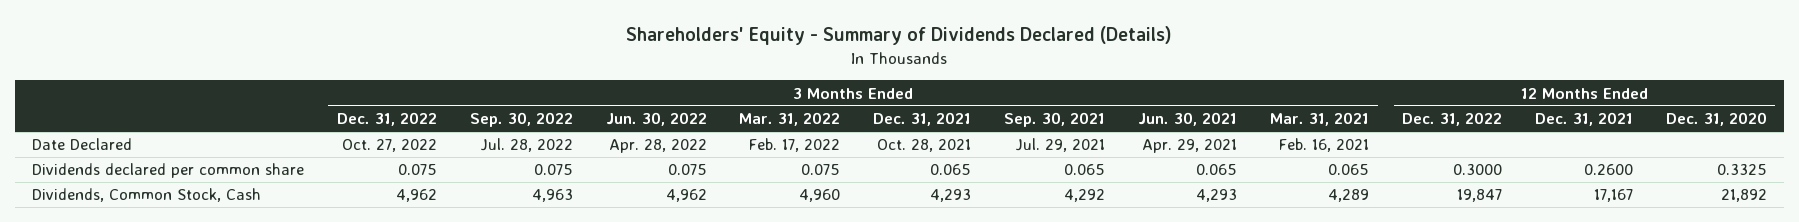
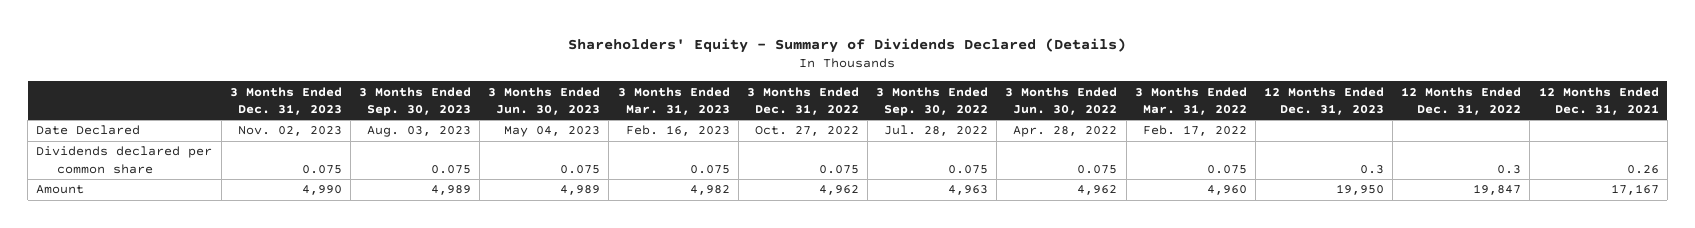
- | 3 Months Ended Dec. 31, 2022 | 3 Months Ended Sep. 30, 2022 | 3 Months Ended Jun. 30, 2022 | 3 Months Ended Mar. 31, 2022 | 3 Months Ended Dec. 31, 2021 | 3 Months Ended Sep. 30, 2021 | 3 Months Ended Jun. 30, 2021 | 3 Months Ended Mar. 31, 2021 | 12 Months Ended Dec. 31, 2022 | 12 Months Ended Dec. 31, 2021 | 12 Months Ended Dec. 31, 2020
+ | 3 Months Ended Dec. 31, 2023 | 3 Months Ended Sep. 30, 2023 | 3 Months Ended Jun. 30, 2023 | 3 Months Ended Mar. 31, 2023 | 3 Months Ended Dec. 31, 2022 | 3 Months Ended Sep. 30, 2022 | 3 Months Ended Jun. 30, 2022 | 3 Months Ended Mar. 31, 2022 | 12 Months Ended Dec. 31, 2023 | 12 Months Ended Dec. 31, 2022 | 12 Months Ended Dec. 31, 2021
- Dividends declared per common share | 0.075 | 0.075 | 0.075 | 0.075 | 0.065 | 0.065 | 0.065 | 0.065 | 0.3000 | 0.2600 | 0.3325
- Dividends, Common Stock, Cash | 4,962 | 4,963 | 4,962 | 4,960 | 4,293 | 4,292 | 4,293 | 4,289 | 19,847 | 17,167 | 21,892
+ Dividends declared per common share | 0.075 | 0.075 | 0.075 | 0.075 | 0.075 | 0.075 | 0.075 | 0.075 | 0.3 | 0.3 | 0.26
+ Amount | 4,990 | 4,989 | 4,989 | 4,982 | 4,962 | 4,963 | 4,962 | 4,960 | 19,950 | 19,847 | 17,167

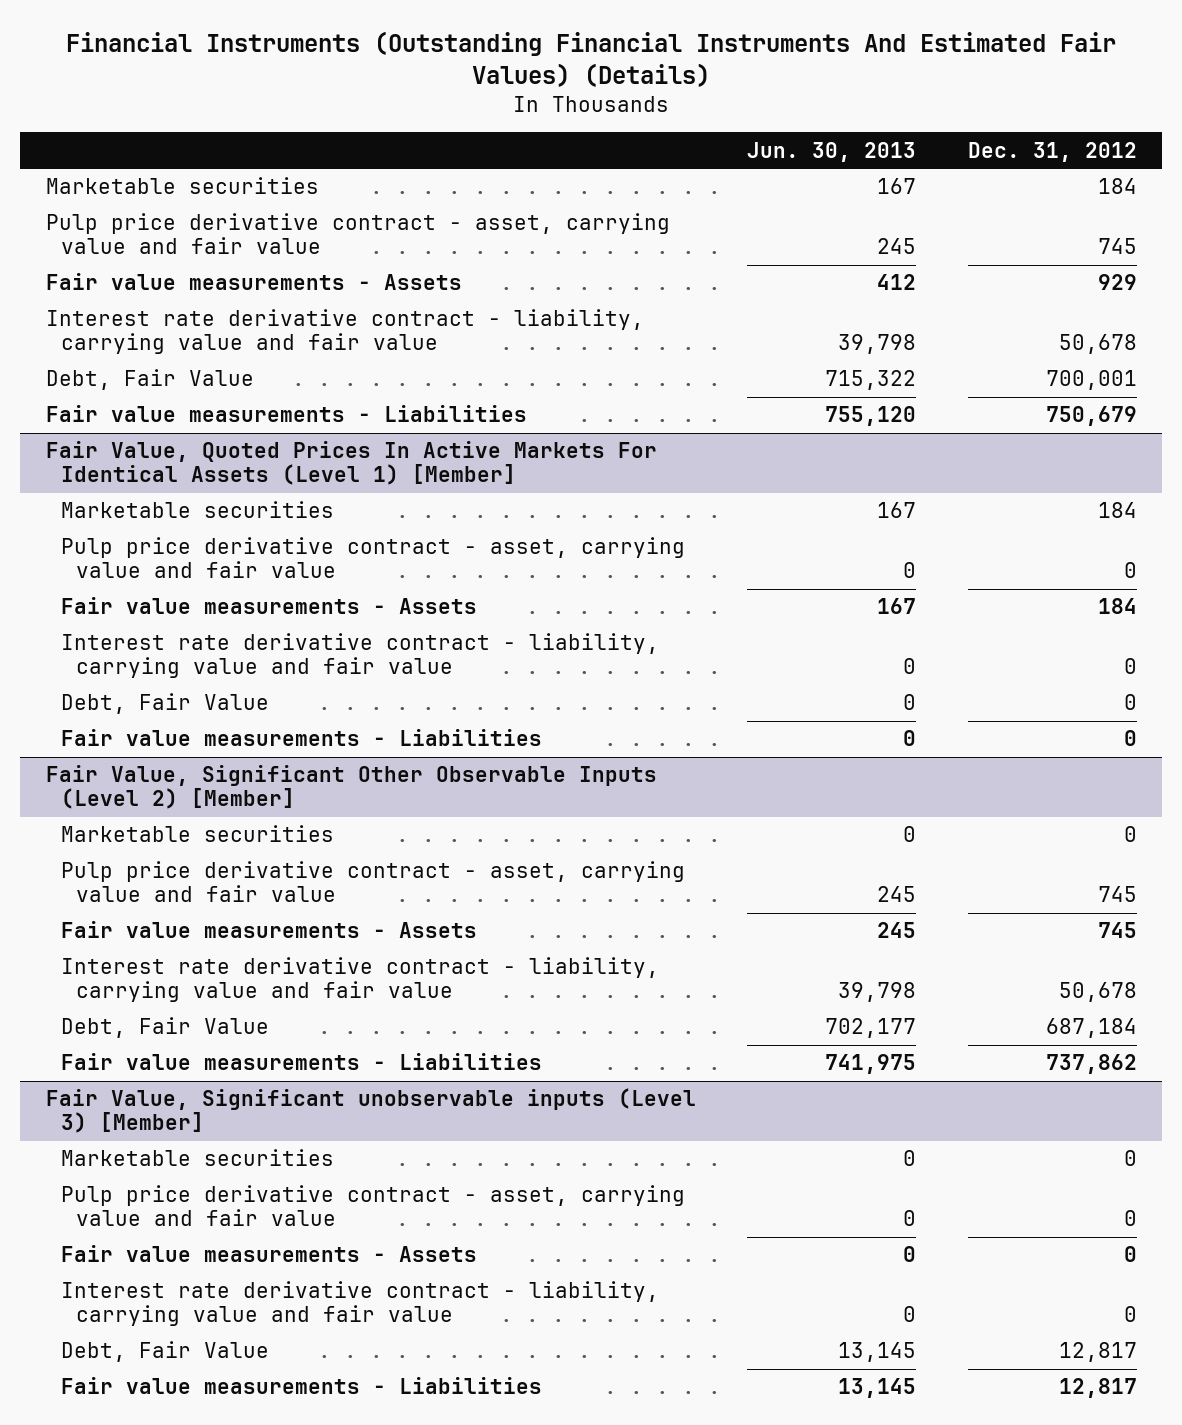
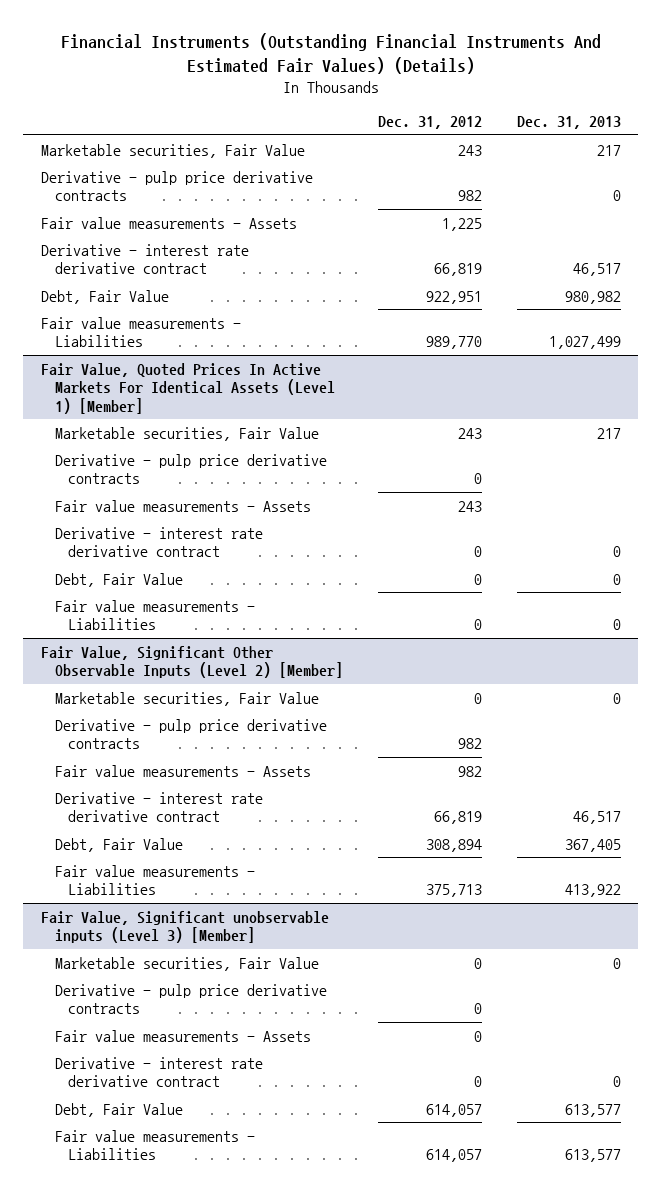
- | Jun. 30, 2013 | Dec. 31, 2012
+ | Dec. 31, 2012 | Dec. 31, 2013
- Marketable securities | 167 | 184
- Pulp price derivative contract - asset, carrying value and fair value | 245 | 745
- Fair value measurements - Assets | 412 | 929
- Interest rate derivative contract - liability, carrying value and fair value | 39,798 | 50,678
- Debt, Fair Value | 715,322 | 700,001
- Fair value measurements - Liabilities | 755,120 | 750,679
+ Marketable securities, Fair Value | 243 | 217
+ Derivative - pulp price derivative contracts | 982 | 0
+ Fair value measurements - Assets | 1,225 |
+ Derivative - interest rate derivative contract | 66,819 | 46,517
+ Debt, Fair Value | 922,951 | 980,982
+ Fair value measurements - Liabilities | 989,770 | 1,027,499
@ Fair Value, Quoted Prices In Active Markets For Identical Assets (Level 1) [Member]
- Marketable securities | 167 | 184
- Pulp price derivative contract - asset, carrying value and fair value | 0 | 0
- Fair value measurements - Assets | 167 | 184
- Interest rate derivative contract - liability, carrying value and fair value | 0 | 0
+ Marketable securities, Fair Value | 243 | 217
+ Derivative - pulp price derivative contracts | 0 |
+ Fair value measurements - Assets | 243 |
+ Derivative - interest rate derivative contract | 0 | 0
@ Fair Value, Significant Other Observable Inputs (Level 2) [Member]
- Marketable securities | 0 | 0
- Pulp price derivative contract - asset, carrying value and fair value | 245 | 745
- Fair value measurements - Assets | 245 | 745
- Interest rate derivative contract - liability, carrying value and fair value | 39,798 | 50,678
- Debt, Fair Value | 702,177 | 687,184
- Fair value measurements - Liabilities | 741,975 | 737,862
+ Marketable securities, Fair Value | 0 | 0
+ Derivative - pulp price derivative contracts | 982 |
+ Fair value measurements - Assets | 982 |
+ Derivative - interest rate derivative contract | 66,819 | 46,517
+ Debt, Fair Value | 308,894 | 367,405
+ Fair value measurements - Liabilities | 375,713 | 413,922
@ Fair Value, Significant unobservable inputs (Level 3) [Member]
- Marketable securities | 0 | 0
- Pulp price derivative contract - asset, carrying value and fair value | 0 | 0
+ Marketable securities, Fair Value | 0 | 0
+ Derivative - pulp price derivative contracts | 0 |
- Interest rate derivative contract - liability, carrying value and fair value | 0 | 0
- Debt, Fair Value | 13,145 | 12,817
- Fair value measurements - Liabilities | 13,145 | 12,817
+ Derivative - interest rate derivative contract | 0 | 0
+ Debt, Fair Value | 614,057 | 613,577
+ Fair value measurements - Liabilities | 614,057 | 613,577

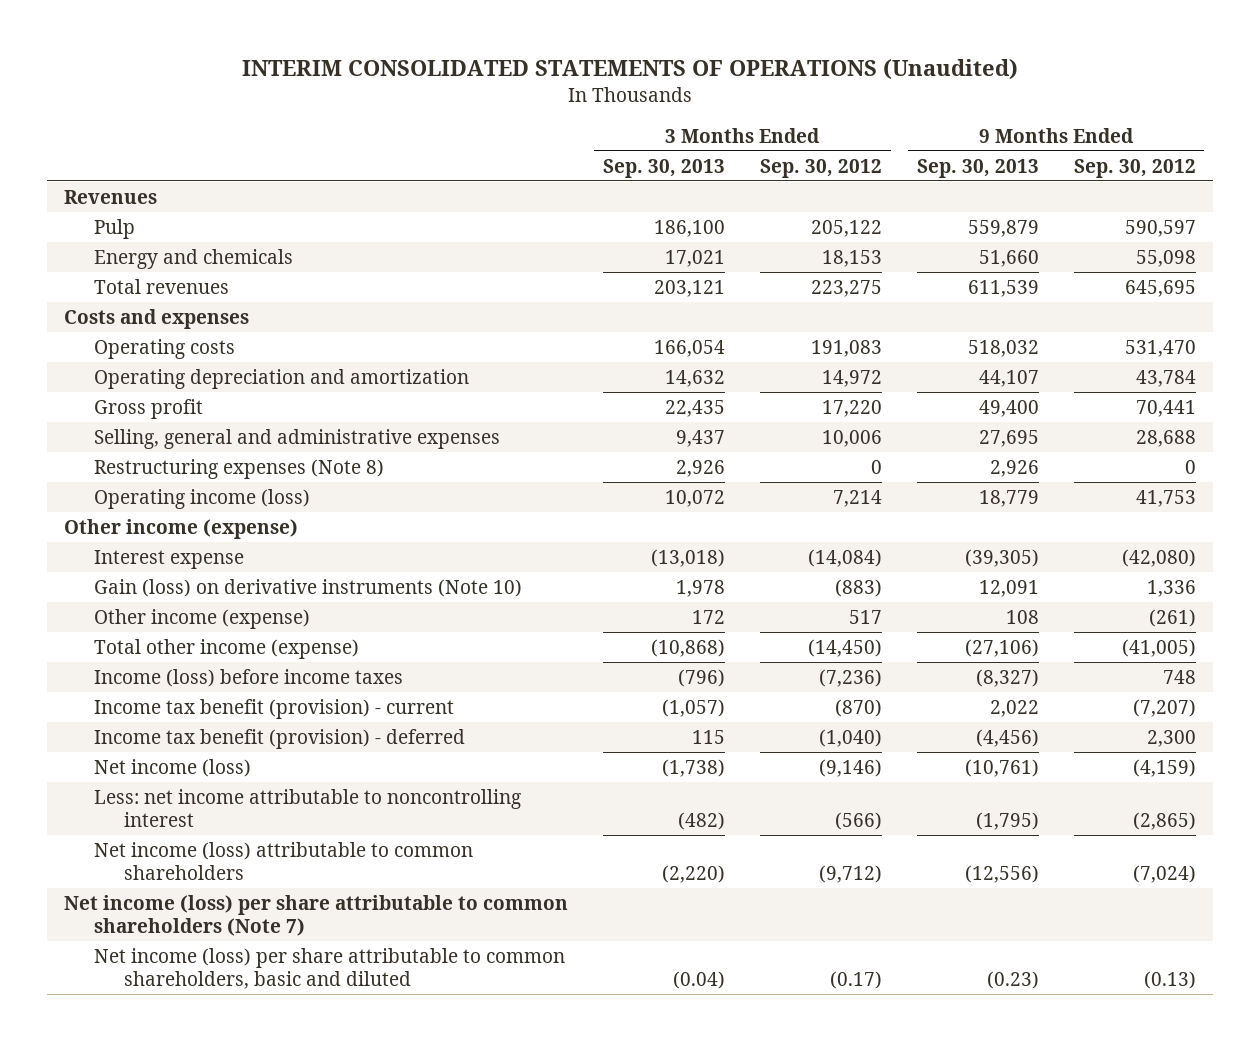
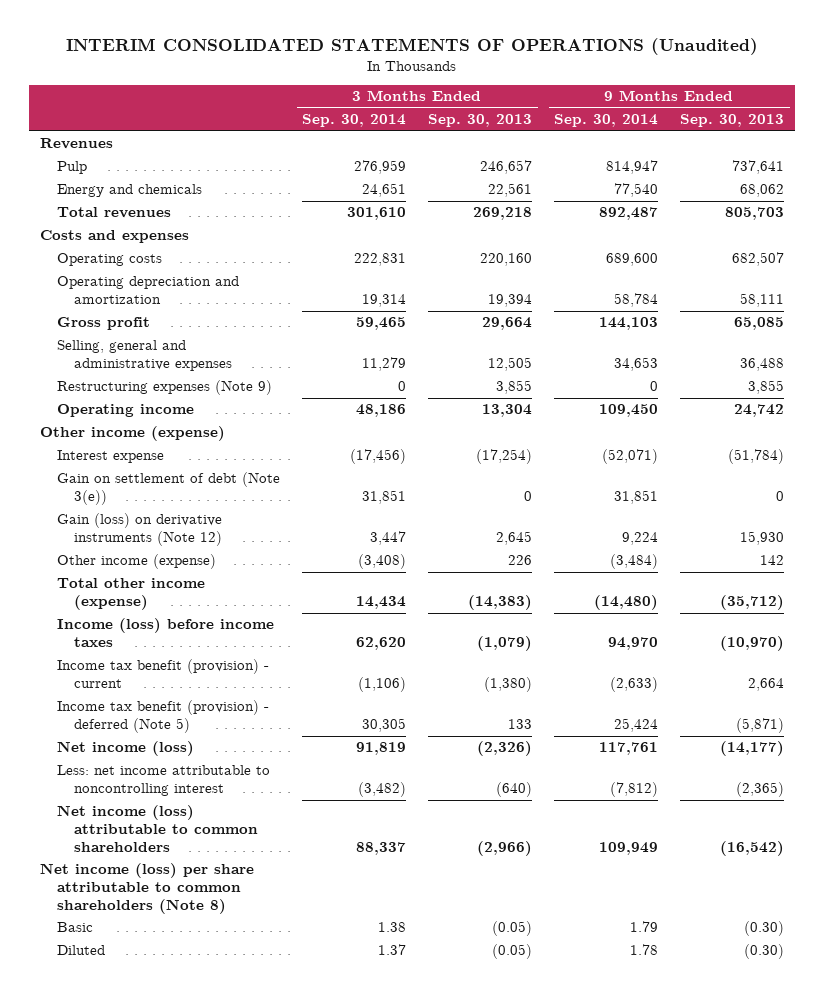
- | 3 Months Ended Sep. 30, 2013 | 3 Months Ended Sep. 30, 2012 | 9 Months Ended Sep. 30, 2013 | 9 Months Ended Sep. 30, 2012
+ | 3 Months Ended Sep. 30, 2014 | 3 Months Ended Sep. 30, 2013 | 9 Months Ended Sep. 30, 2014 | 9 Months Ended Sep. 30, 2013
- Pulp | 186,100 | 205,122 | 559,879 | 590,597
- Energy and chemicals | 17,021 | 18,153 | 51,660 | 55,098
- Total revenues | 203,121 | 223,275 | 611,539 | 645,695
+ Pulp | 276,959 | 246,657 | 814,947 | 737,641
+ Energy and chemicals | 24,651 | 22,561 | 77,540 | 68,062
+ Total revenues | 301,610 | 269,218 | 892,487 | 805,703
- Operating costs | 166,054 | 191,083 | 518,032 | 531,470
- Operating depreciation and amortization | 14,632 | 14,972 | 44,107 | 43,784
- Gross profit | 22,435 | 17,220 | 49,400 | 70,441
- Selling, general and administrative expenses | 9,437 | 10,006 | 27,695 | 28,688
- Restructuring expenses (Note 8) | 2,926 | 0 | 2,926 | 0
- Operating income (loss) | 10,072 | 7,214 | 18,779 | 41,753
+ Operating costs | 222,831 | 220,160 | 689,600 | 682,507
+ Operating depreciation and amortization | 19,314 | 19,394 | 58,784 | 58,111
+ Gross profit | 59,465 | 29,664 | 144,103 | 65,085
+ Selling, general and administrative expenses | 11,279 | 12,505 | 34,653 | 36,488
+ Restructuring expenses (Note 9) | 0 | 3,855 | 0 | 3,855
+ Operating income | 48,186 | 13,304 | 109,450 | 24,742
- Interest expense | (13,018) | (14,084) | (39,305) | (42,080)
- Gain (loss) on derivative instruments (Note 10) | 1,978 | (883) | 12,091 | 1,336
- Other income (expense) | 172 | 517 | 108 | (261)
- Total other income (expense) | (10,868) | (14,450) | (27,106) | (41,005)
- Income (loss) before income taxes | (796) | (7,236) | (8,327) | 748
- Income tax benefit (provision) - current | (1,057) | (870) | 2,022 | (7,207)
- Income tax benefit (provision) - deferred | 115 | (1,040) | (4,456) | 2,300
- Net income (loss) | (1,738) | (9,146) | (10,761) | (4,159)
- Less: net income attributable to noncontrolling interest | (482) | (566) | (1,795) | (2,865)
- Net income (loss) attributable to common shareholders | (2,220) | (9,712) | (12,556) | (7,024)
- Net income (loss) per share attributable to common shareholders (Note 7)
- Net income (loss) per share attributable to common shareholders, basic and diluted | (0.04) | (0.17) | (0.23) | (0.13)
+ Interest expense | (17,456) | (17,254) | (52,071) | (51,784)
+ Gain on settlement of debt (Note 3(e)) | 31,851 | 0 | 31,851 | 0
+ Gain (loss) on derivative instruments (Note 12) | 3,447 | 2,645 | 9,224 | 15,930
+ Other income (expense) | (3,408) | 226 | (3,484) | 142
+ Total other income (expense) | 14,434 | (14,383) | (14,480) | (35,712)
+ Income (loss) before income taxes | 62,620 | (1,079) | 94,970 | (10,970)
+ Income tax benefit (provision) - current | (1,106) | (1,380) | (2,633) | 2,664
+ Income tax benefit (provision) - deferred (Note 5) | 30,305 | 133 | 25,424 | (5,871)
+ Net income (loss) | 91,819 | (2,326) | 117,761 | (14,177)
+ Less: net income attributable to noncontrolling interest | (3,482) | (640) | (7,812) | (2,365)
+ Net income (loss) attributable to common shareholders | 88,337 | (2,966) | 109,949 | (16,542)
+ Net income (loss) per share attributable to common shareholders (Note 8)
+ Basic | 1.38 | (0.05) | 1.79 | (0.30)
+ Diluted | 1.37 | (0.05) | 1.78 | (0.30)

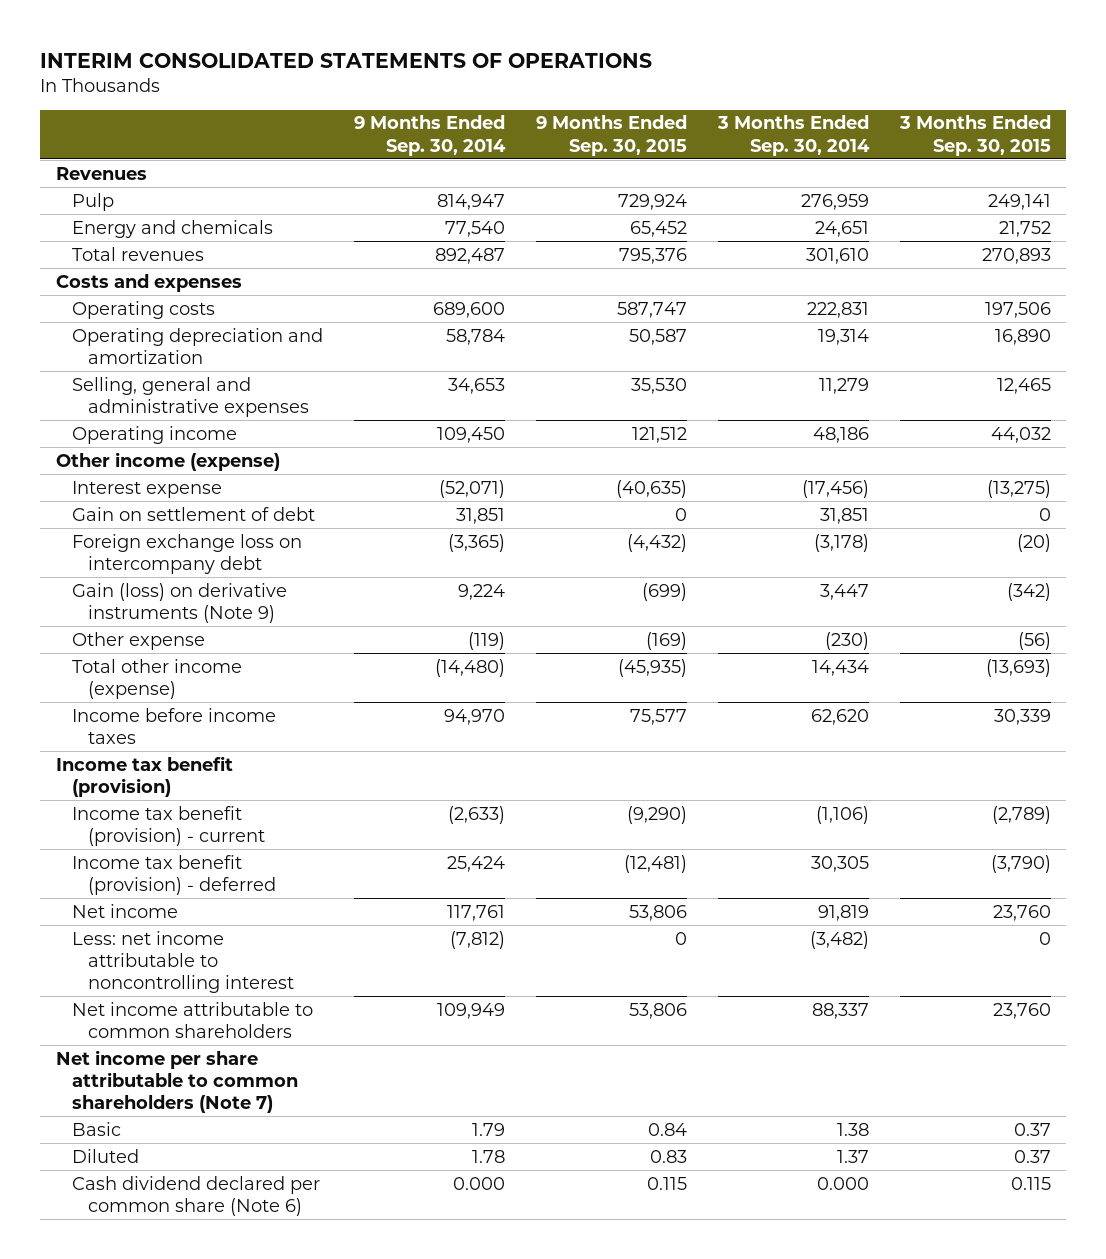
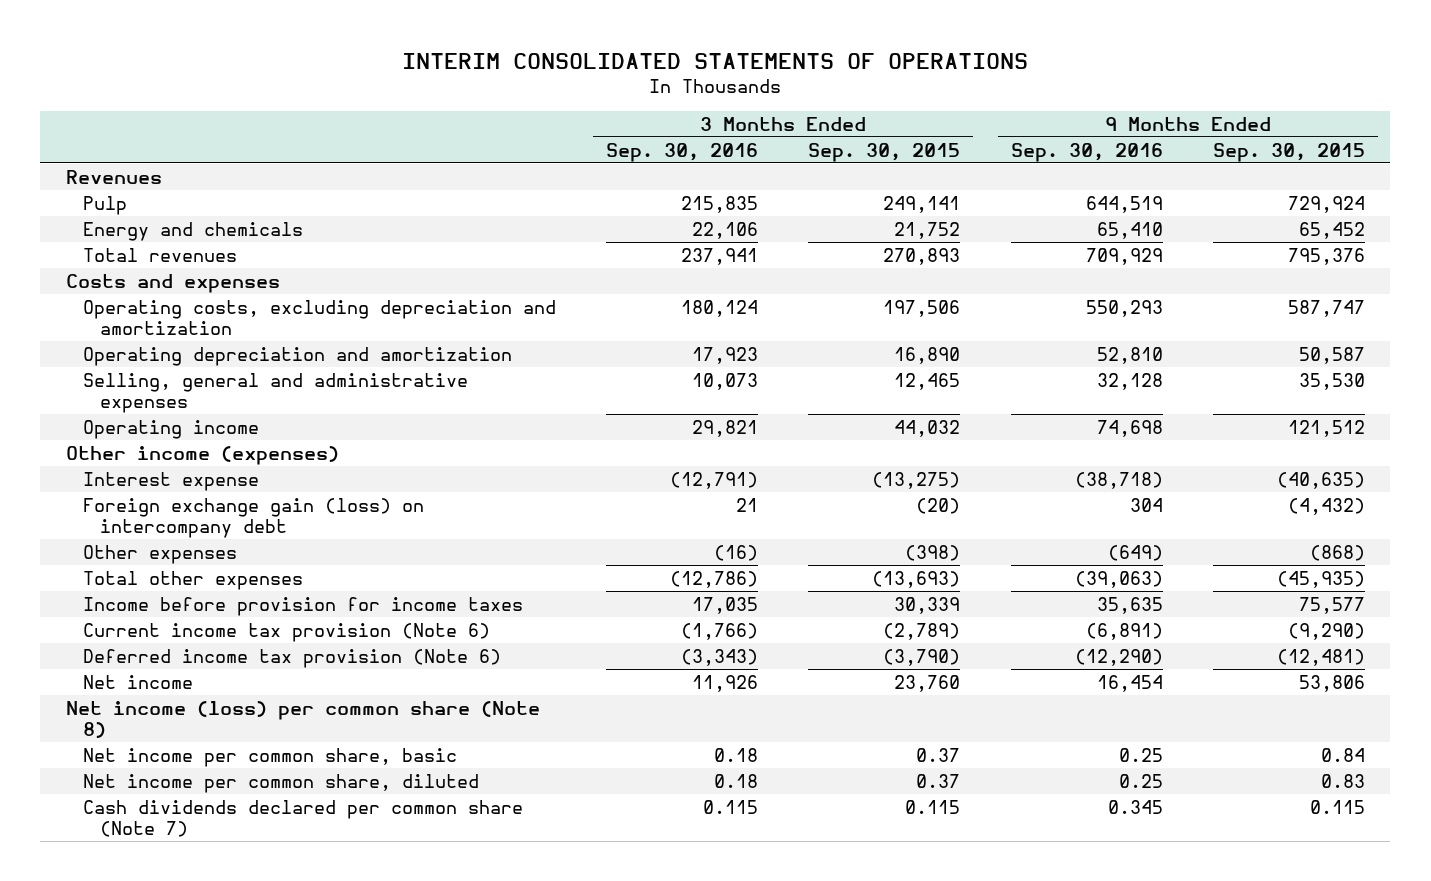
- | 9 Months Ended Sep. 30, 2014 | 9 Months Ended Sep. 30, 2015 | 3 Months Ended Sep. 30, 2014 | 3 Months Ended Sep. 30, 2015
+ | 3 Months Ended Sep. 30, 2016 | 3 Months Ended Sep. 30, 2015 | 9 Months Ended Sep. 30, 2016 | 9 Months Ended Sep. 30, 2015
- Operating costs | 689,600 | 587,747 | 222,831 | 197,506
+ Operating costs, excluding depreciation and amortization | 180,124 | 197,506 | 550,293 | 587,747
- Other income (expense)
+ Other income (expenses)
- Gain on settlement of debt | 31,851 | 0 | 31,851 | 0
- Foreign exchange loss on intercompany debt | (3,365) | (4,432) | (3,178) | (20)
- Gain (loss) on derivative instruments (Note 9) | 9,224 | (699) | 3,447 | (342)
- Other expense | (119) | (169) | (230) | (56)
- Total other income (expense) | (14,480) | (45,935) | 14,434 | (13,693)
- Income before income taxes | 94,970 | 75,577 | 62,620 | 30,339
- Income tax benefit (provision)
- Income tax benefit (provision) - current | (2,633) | (9,290) | (1,106) | (2,789)
- Income tax benefit (provision) - deferred | 25,424 | (12,481) | 30,305 | (3,790)
+ Foreign exchange gain (loss) on intercompany debt | 21 | (20) | 304 | (4,432)
+ Other expenses | (16) | (398) | (649) | (868)
+ Total other expenses | (12,786) | (13,693) | (39,063) | (45,935)
+ Income before provision for income taxes | 17,035 | 30,339 | 35,635 | 75,577
+ Current income tax provision (Note 6) | (1,766) | (2,789) | (6,891) | (9,290)
+ Deferred income tax provision (Note 6) | (3,343) | (3,790) | (12,290) | (12,481)
- Less: net income attributable to noncontrolling interest | (7,812) | 0 | (3,482) | 0
- Net income attributable to common shareholders | 109,949 | 53,806 | 88,337 | 23,760
- Net income per share attributable to common shareholders (Note 7)
- Basic | 1.79 | 0.84 | 1.38 | 0.37
- Diluted | 1.78 | 0.83 | 1.37 | 0.37
- Cash dividend declared per common share (Note 6) | 0.000 | 0.115 | 0.000 | 0.115
+ Net income (loss) per common share (Note 8)
+ Net income per common share, basic | 0.18 | 0.37 | 0.25 | 0.84
+ Net income per common share, diluted | 0.18 | 0.37 | 0.25 | 0.83
+ Cash dividends declared per common share (Note 7) | 0.115 | 0.115 | 0.345 | 0.115

